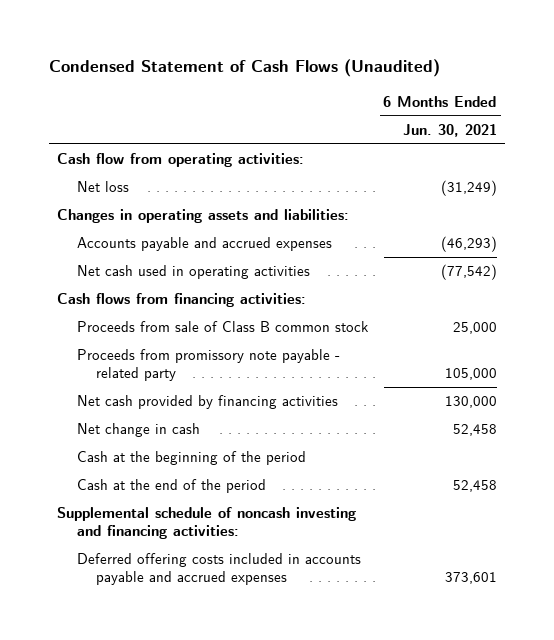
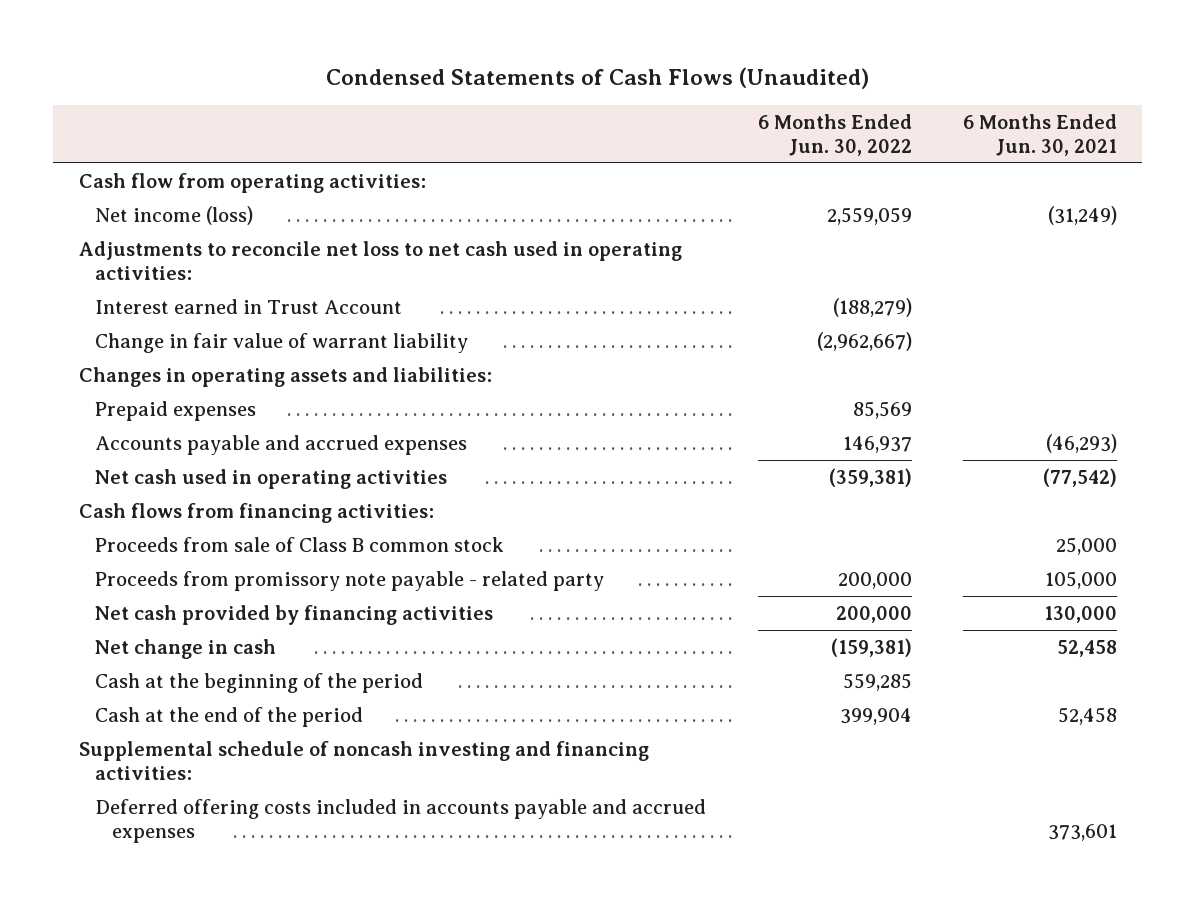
- Condensed Statement of Cash Flows (Unaudited)
+ Condensed Statements of Cash Flows (Unaudited)
- | 6 Months Ended Jun. 30, 2021
+ | 6 Months Ended Jun. 30, 2022 | 6 Months Ended Jun. 30, 2021
- Net loss | (31,249)
+ Net income (loss) | 2,559,059 | (31,249)
+ Adjustments to reconcile net loss to net cash used in operating activities:
+ Interest earned in Trust Account | (188,279) |
+ Change in fair value of warrant liability | (2,962,667) |
+ Prepaid expenses | 85,569 |

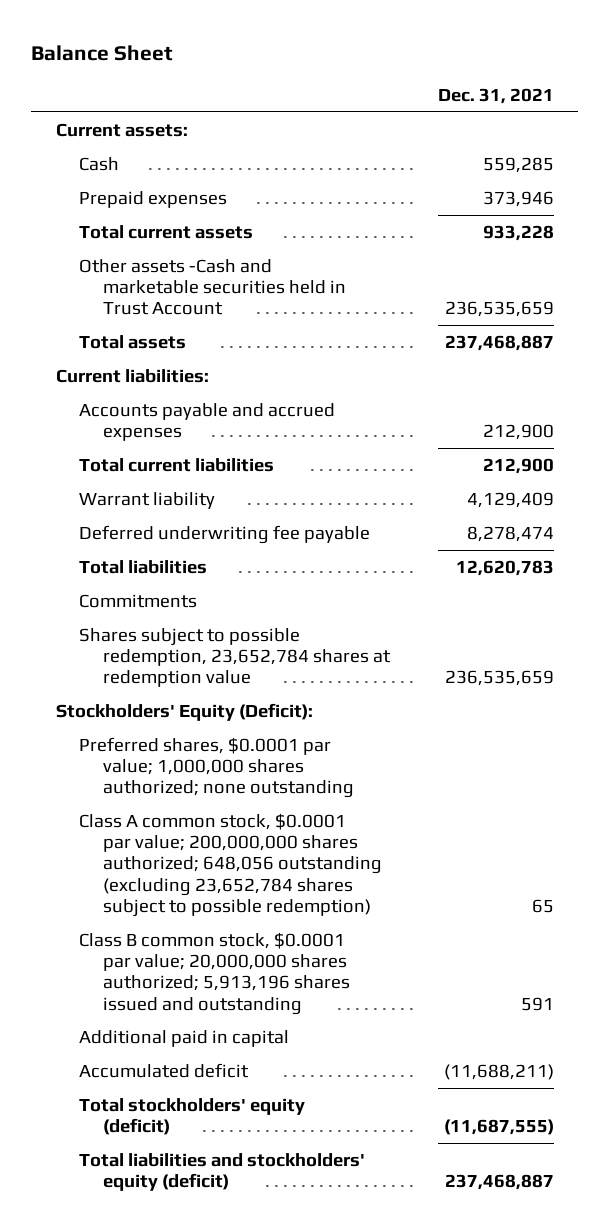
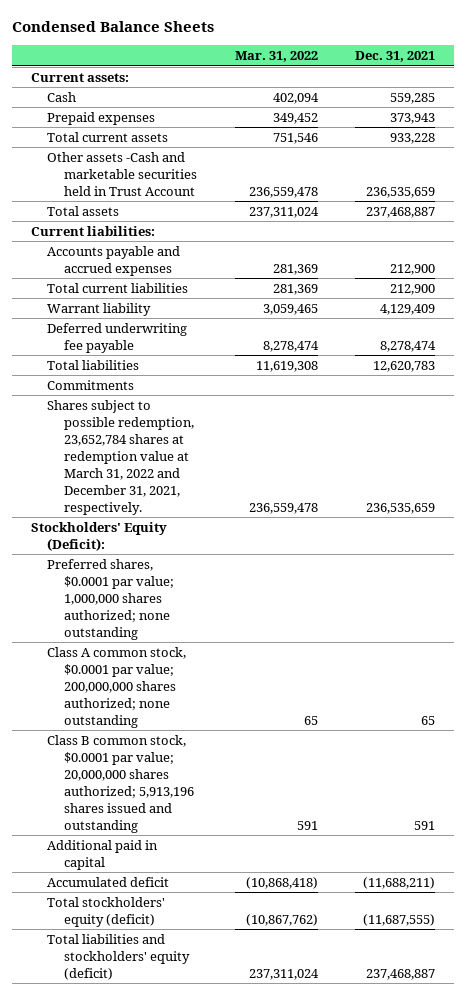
- Balance Sheet
+ Condensed Balance Sheets
- | Dec. 31, 2021
+ | Mar. 31, 2022 | Dec. 31, 2021
- Prepaid expenses | 373,946
+ Prepaid expenses | 349,452 | 373,943
- Shares subject to possible redemption, 23,652,784 shares at redemption value | 236,535,659
+ Shares subject to possible redemption, 23,652,784 shares at redemption value at March 31, 2022 and December 31, 2021, respectively. | 236,559,478 | 236,535,659
- Class A common stock, $0.0001 par value; 200,000,000 shares authorized; 648,056 outstanding (excluding 23,652,784 shares subject to possible redemption) | 65
+ Class A common stock, $0.0001 par value; 200,000,000 shares authorized; none outstanding | 65 | 65

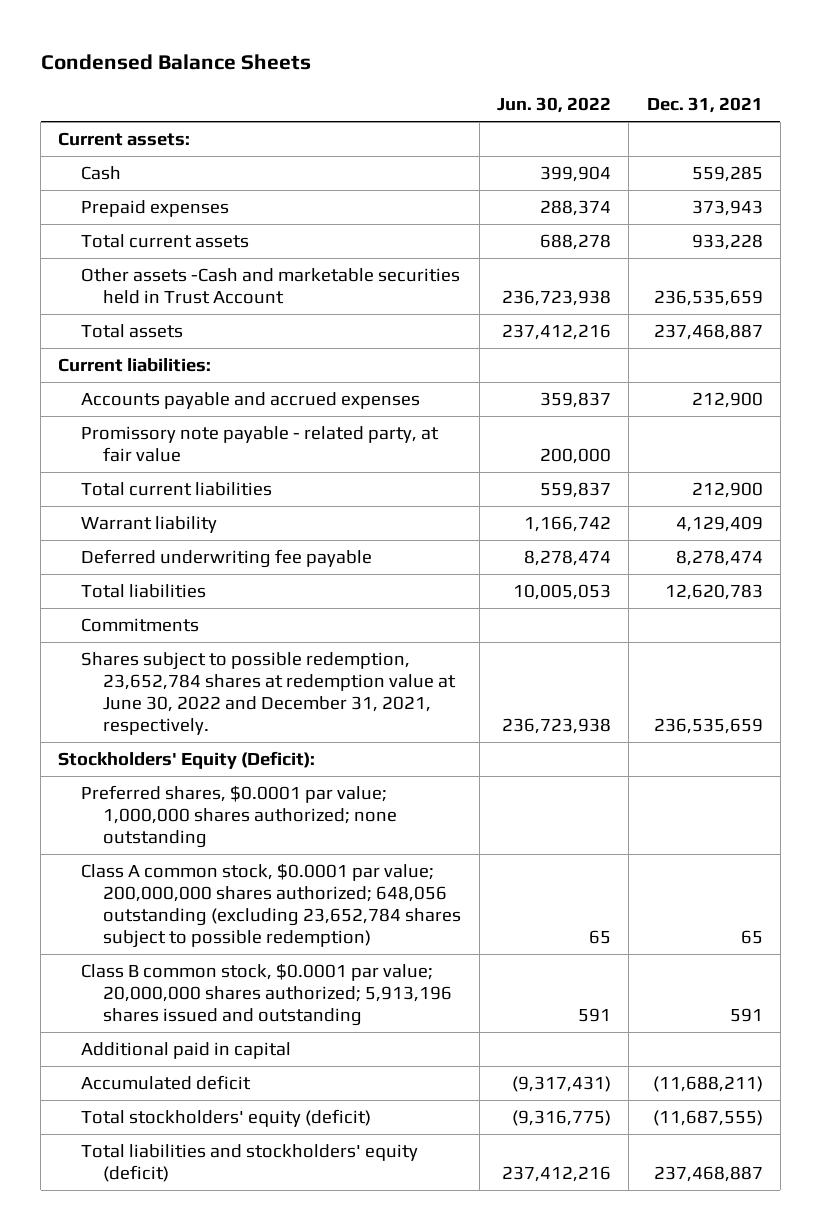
- | Mar. 31, 2022 | Dec. 31, 2021
+ | Jun. 30, 2022 | Dec. 31, 2021
+ Promissory note payable - related party, at fair value | 200,000 |
- Shares subject to possible redemption, 23,652,784 shares at redemption value at March 31, 2022 and December 31, 2021, respectively. | 236,559,478 | 236,535,659
+ Shares subject to possible redemption, 23,652,784 shares at redemption value at June 30, 2022 and December 31, 2021, respectively. | 236,723,938 | 236,535,659
- Class A common stock, $0.0001 par value; 200,000,000 shares authorized; none outstanding | 65 | 65
+ Class A common stock, $0.0001 par value; 200,000,000 shares authorized; 648,056 outstanding (excluding 23,652,784 shares subject to possible redemption) | 65 | 65

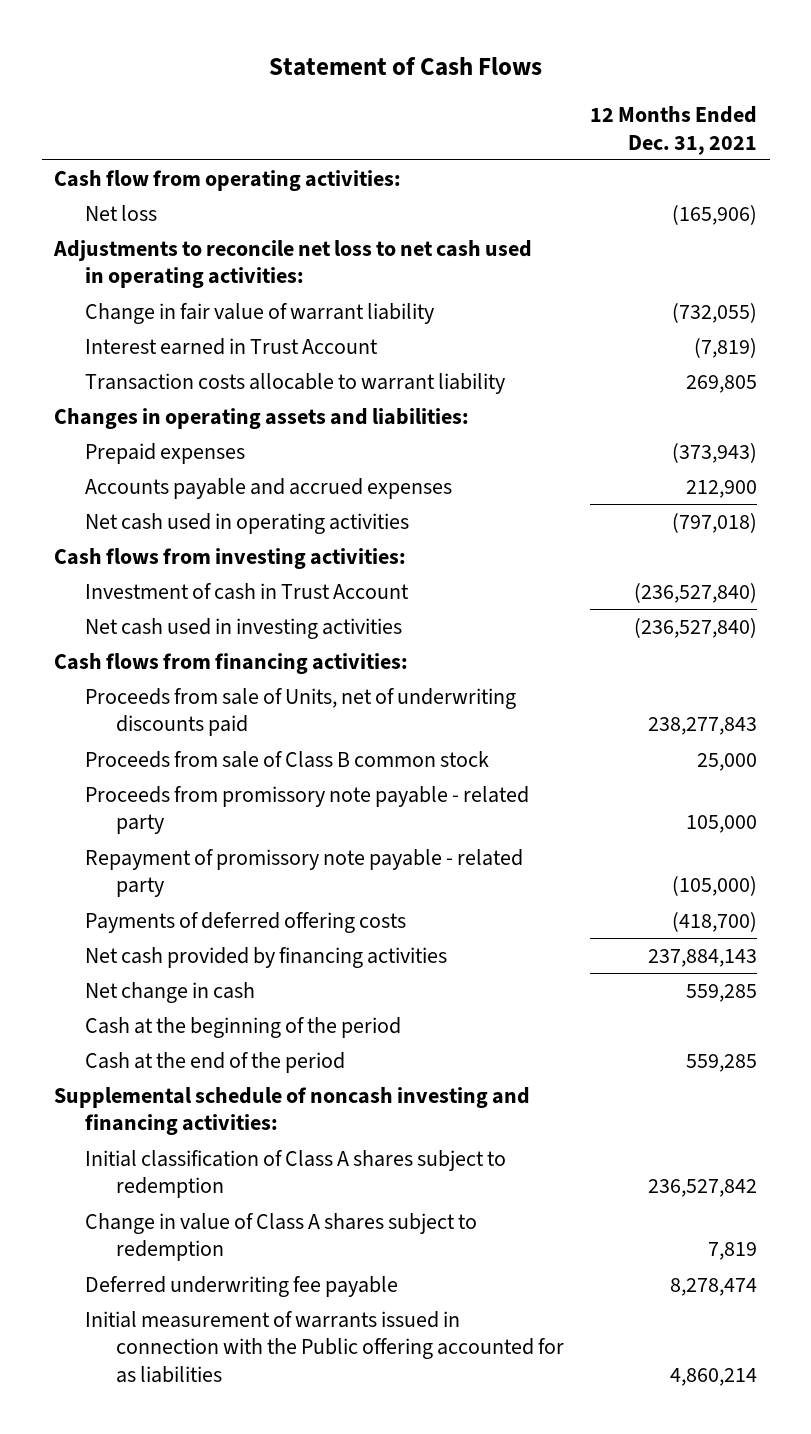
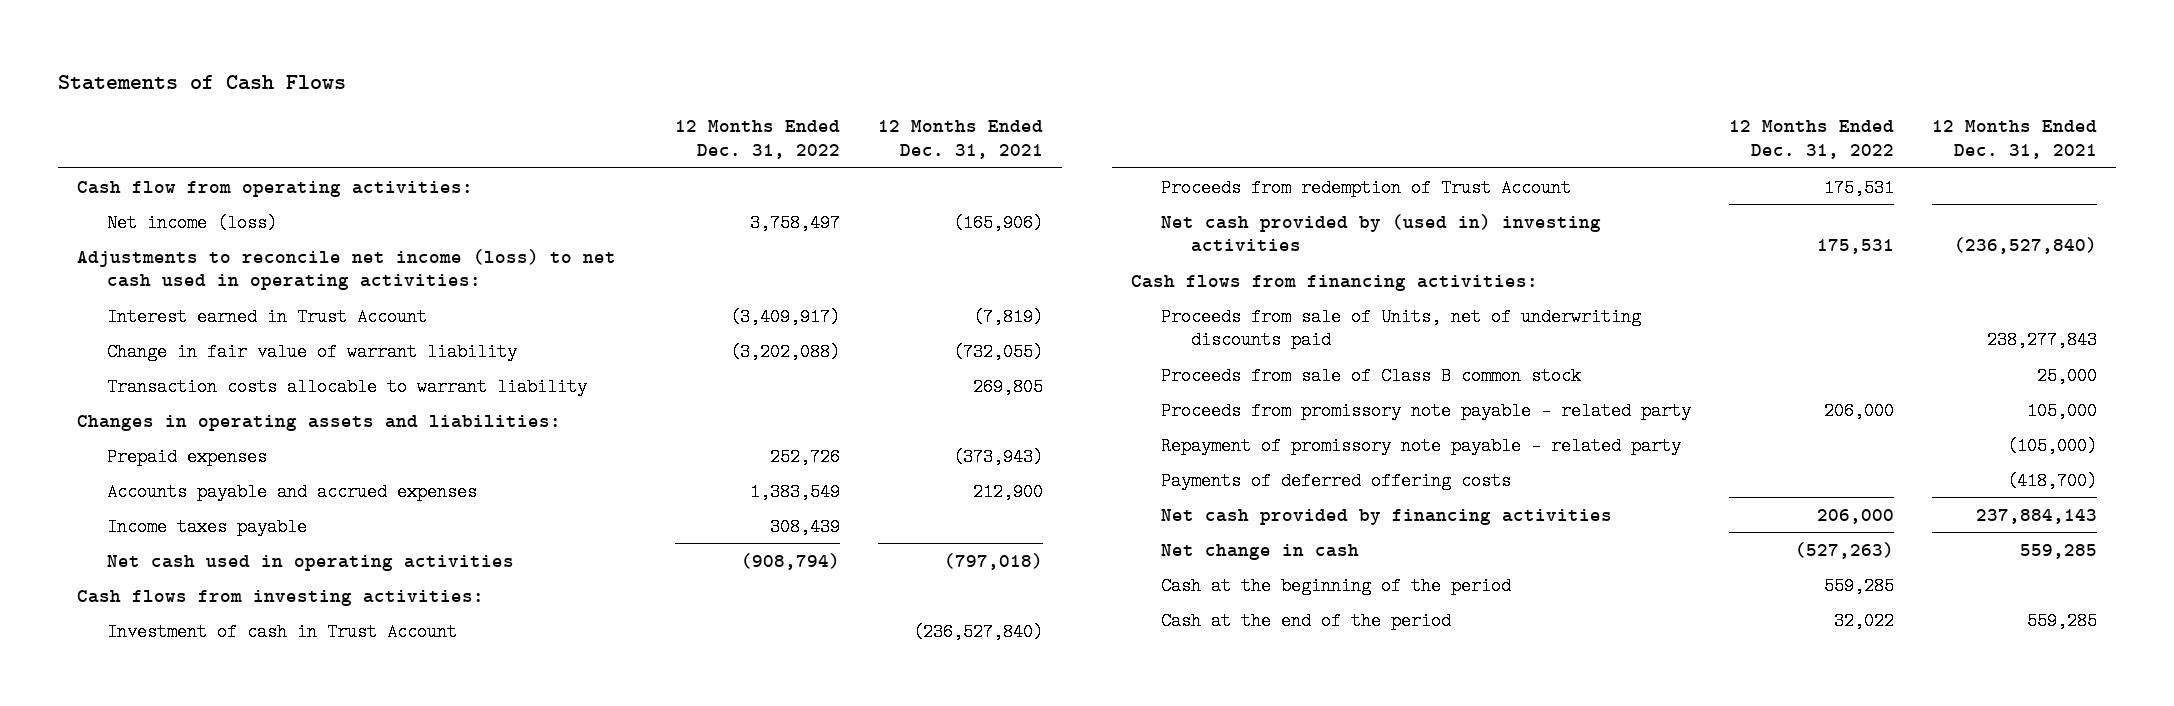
- Statement of Cash Flows
+ Statements of Cash Flows
- | 12 Months Ended Dec. 31, 2021
+ | 12 Months Ended Dec. 31, 2022 | 12 Months Ended Dec. 31, 2021
- Net loss | (165,906)
- Adjustments to reconcile net loss to net cash used in operating activities:
+ Net income (loss) | 3,758,497 | (165,906)
+ Adjustments to reconcile net income (loss) to net cash used in operating activities:
moved down: Change in fair value of warrant liability | (3,202,088) | (732,055)
+ Income taxes payable | 308,439 |
- Net cash used in investing activities | (236,527,840)
+ Proceeds from redemption of Trust Account | 175,531 |
+ Net cash provided by (used in) investing activities | 175,531 | (236,527,840)
- Supplemental schedule of noncash investing and financing activities:
- Initial classification of Class A shares subject to redemption | 236,527,842
- Change in value of Class A shares subject to redemption | 7,819
- Deferred underwriting fee payable | 8,278,474
- Initial measurement of warrants issued in connection with the Public offering accounted for as liabilities | 4,860,214

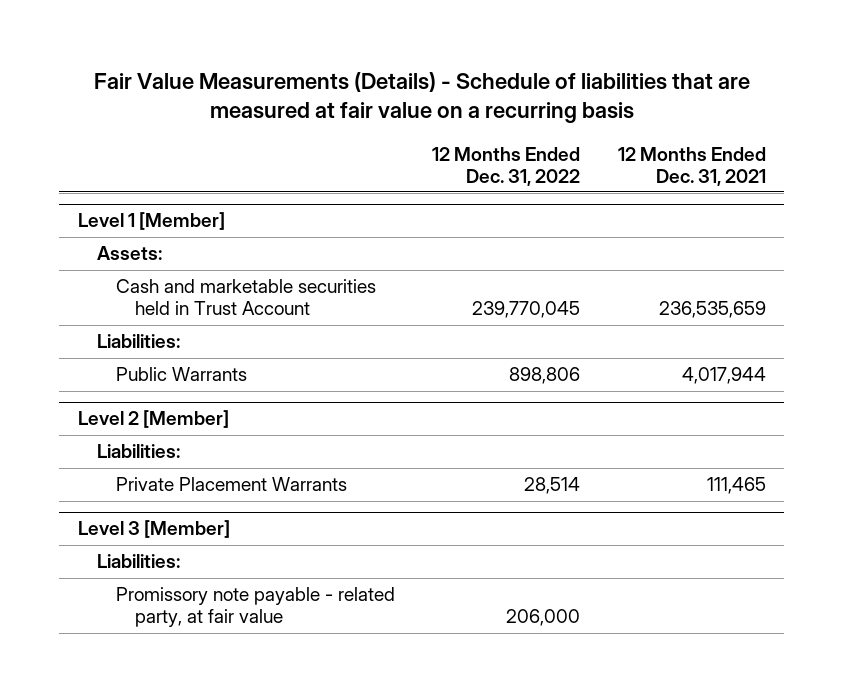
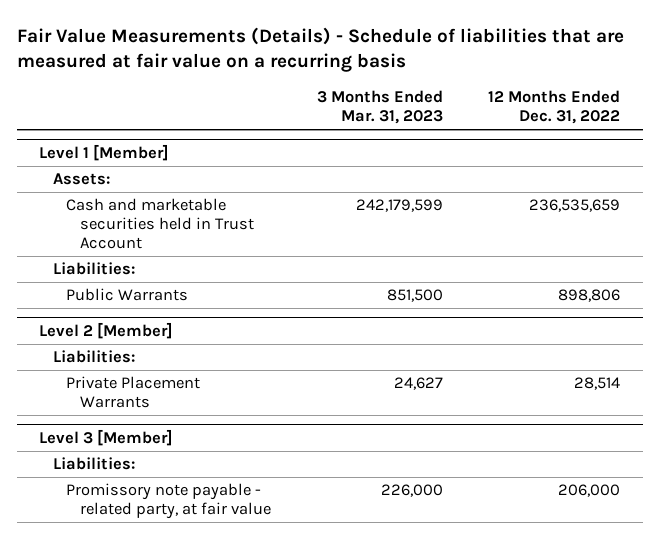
- | 12 Months Ended Dec. 31, 2022 | 12 Months Ended Dec. 31, 2021
+ | 3 Months Ended Mar. 31, 2023 | 12 Months Ended Dec. 31, 2022
@ Level 1 [Member]
- Cash and marketable securities held in Trust Account | 239,770,045 | 236,535,659
+ Cash and marketable securities held in Trust Account | 242,179,599 | 236,535,659

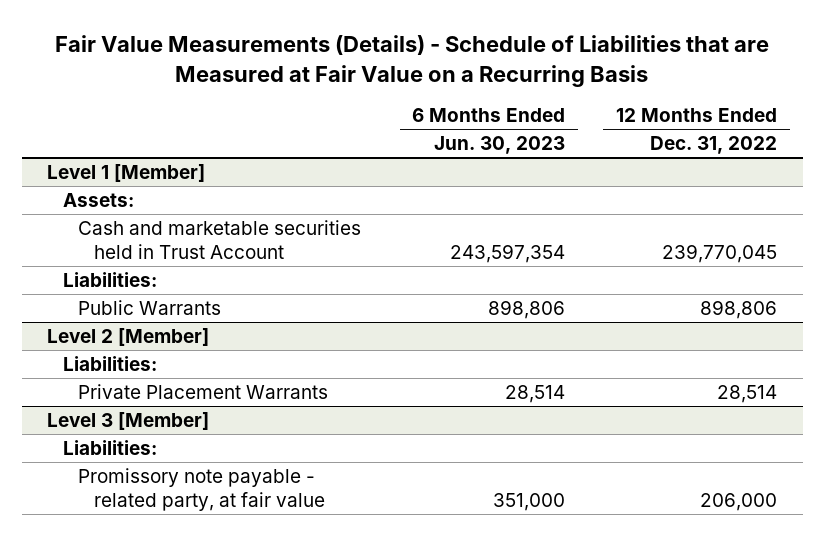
- Fair Value Measurements (Details) - Schedule of liabilities that are measured at fair value on a recurring basis
+ Fair Value Measurements (Details) - Schedule of Liabilities that are Measured at Fair Value on a Recurring Basis
- | 3 Months Ended Mar. 31, 2023 | 12 Months Ended Dec. 31, 2022
+ | 6 Months Ended Jun. 30, 2023 | 12 Months Ended Dec. 31, 2022
@ Level 1 [Member]
- Cash and marketable securities held in Trust Account | 242,179,599 | 236,535,659
+ Cash and marketable securities held in Trust Account | 243,597,354 | 239,770,045

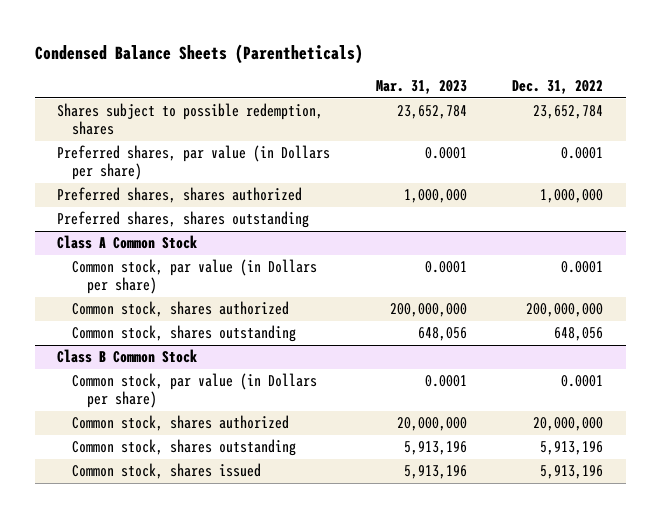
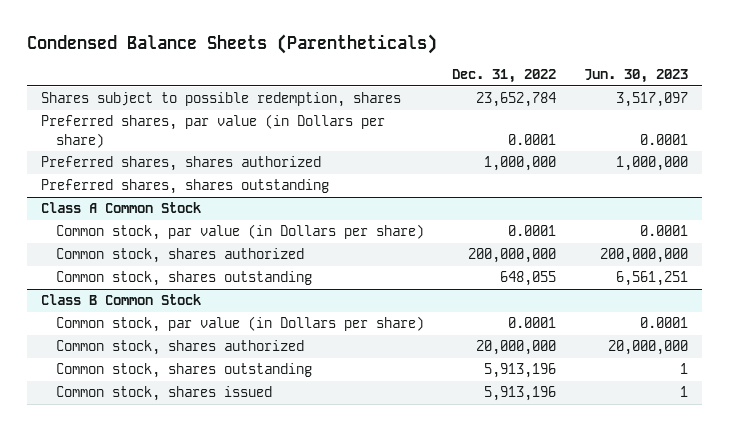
- | Mar. 31, 2023 | Dec. 31, 2022
+ | Dec. 31, 2022 | Jun. 30, 2023
@ Class A Common Stock
- Common stock, shares outstanding | 648,056 | 648,056
+ Common stock, shares outstanding | 648,055 | 6,561,251

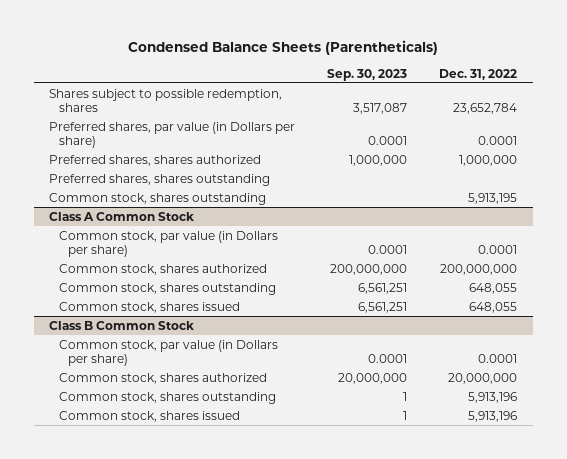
- | Dec. 31, 2022 | Jun. 30, 2023
+ | Sep. 30, 2023 | Dec. 31, 2022
+ Common stock, shares outstanding | | 5,913,195
@ Class A Common Stock
+ Common stock, shares issued | 6,561,251 | 648,055

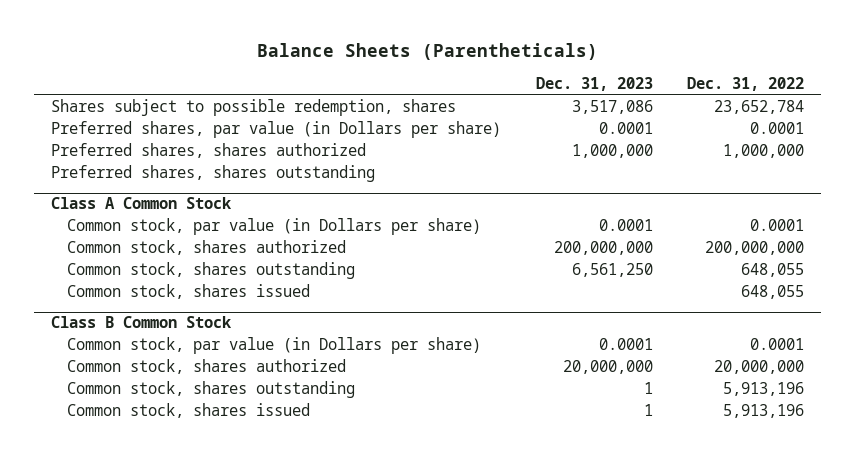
- Condensed Balance Sheets (Parentheticals)
+ Balance Sheets (Parentheticals)
- | Sep. 30, 2023 | Dec. 31, 2022
+ | Dec. 31, 2023 | Dec. 31, 2022
- Common stock, shares outstanding | | 5,913,195

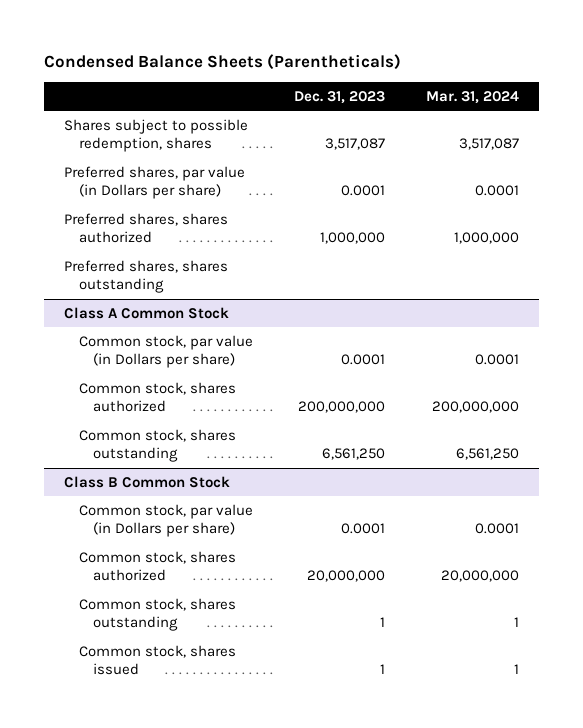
- Balance Sheets (Parentheticals)
+ Condensed Balance Sheets (Parentheticals)
- | Dec. 31, 2023 | Dec. 31, 2022
+ | Dec. 31, 2023 | Mar. 31, 2024
- Shares subject to possible redemption, shares | 3,517,086 | 23,652,784
+ Shares subject to possible redemption, shares | 3,517,087 | 3,517,087
@ Class A Common Stock
- Common stock, shares issued | | 648,055

